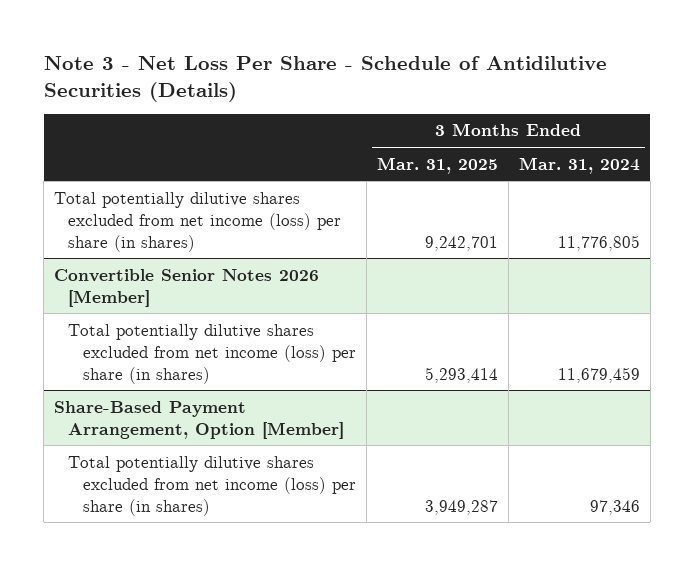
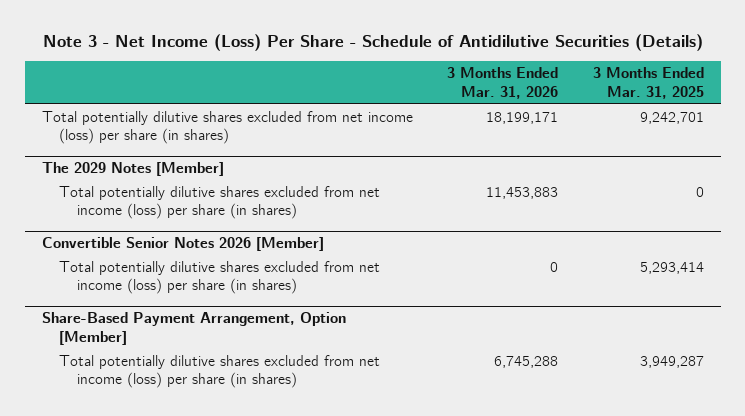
- Note 3 - Net Loss Per Share - Schedule of Antidilutive Securities (Details)
+ Note 3 - Net Income (Loss) Per Share - Schedule of Antidilutive Securities (Details)
- | 3 Months Ended Mar. 31, 2025 | 3 Months Ended Mar. 31, 2024
+ | 3 Months Ended Mar. 31, 2026 | 3 Months Ended Mar. 31, 2025
+ The 2029 Notes [Member]
+ Total potentially dilutive shares excluded from net income (loss) per share (in shares) | 11,453,883 | 0

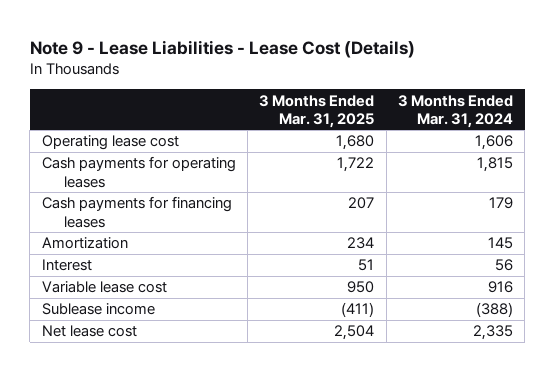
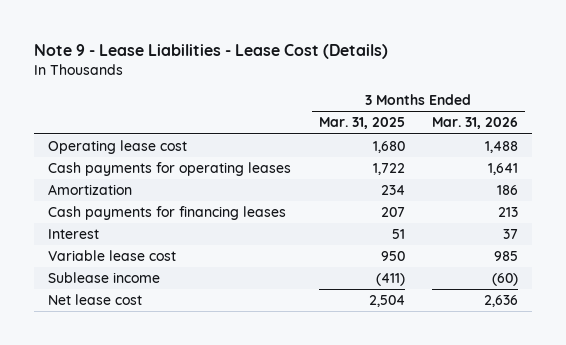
- | 3 Months Ended Mar. 31, 2025 | 3 Months Ended Mar. 31, 2024
+ | 3 Months Ended Mar. 31, 2025 | 3 Months Ended Mar. 31, 2026
moved down: Cash payments for financing leases | 207 | 213

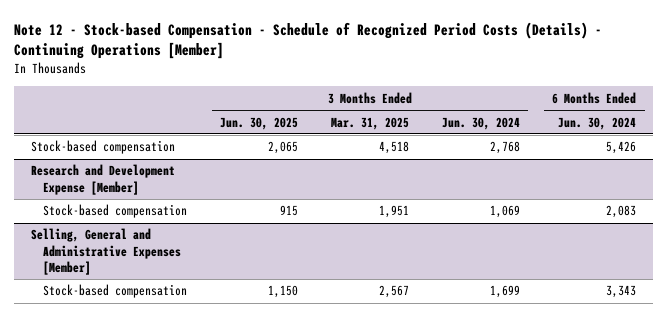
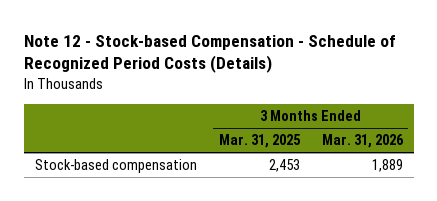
- Note 12 - Stock-based Compensation - Schedule of Recognized Period Costs (Details) - Continuing Operations [Member]
+ Note 12 - Stock-based Compensation - Schedule of Recognized Period Costs (Details)
- | 3 Months Ended Jun. 30, 2025 | 3 Months Ended Mar. 31, 2025 | 3 Months Ended Jun. 30, 2024 | 6 Months Ended Jun. 30, 2024
+ | 3 Months Ended Mar. 31, 2025 | 3 Months Ended Mar. 31, 2026
- Stock-based compensation | 2,065 | 4,518 | 2,768 | 5,426
- Research and Development Expense [Member]
- Stock-based compensation | 915 | 1,951 | 1,069 | 2,083
- Selling, General and Administrative Expenses [Member]
- Stock-based compensation | 1,150 | 2,567 | 1,699 | 3,343
+ Stock-based compensation | 2,453 | 1,889

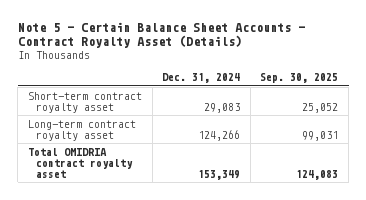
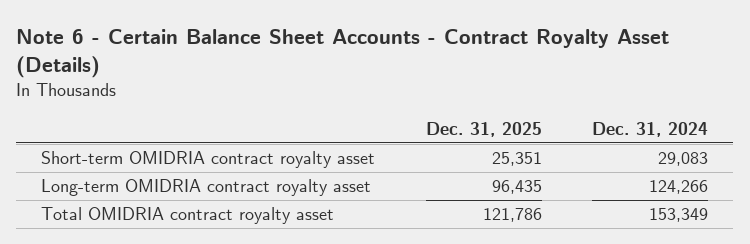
- Note 5 - Certain Balance Sheet Accounts - Contract Royalty Asset (Details)
+ Note 6 - Certain Balance Sheet Accounts - Contract Royalty Asset (Details)
- | Dec. 31, 2024 | Sep. 30, 2025
+ | Dec. 31, 2025 | Dec. 31, 2024
- Short-term contract royalty asset | 29,083 | 25,052
- Long-term contract royalty asset | 124,266 | 99,031
+ Short-term OMIDRIA contract royalty asset | 25,351 | 29,083
+ Long-term OMIDRIA contract royalty asset | 96,435 | 124,266

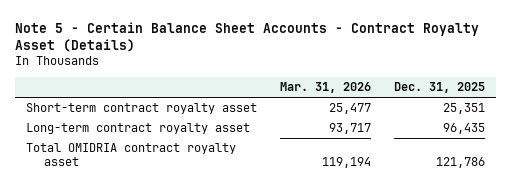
- Note 6 - Certain Balance Sheet Accounts - Contract Royalty Asset (Details)
+ Note 5 - Certain Balance Sheet Accounts - Contract Royalty Asset (Details)
- | Dec. 31, 2025 | Dec. 31, 2024
+ | Mar. 31, 2026 | Dec. 31, 2025
- Short-term OMIDRIA contract royalty asset | 25,351 | 29,083
- Long-term OMIDRIA contract royalty asset | 96,435 | 124,266
+ Short-term contract royalty asset | 25,477 | 25,351
+ Long-term contract royalty asset | 93,717 | 96,435

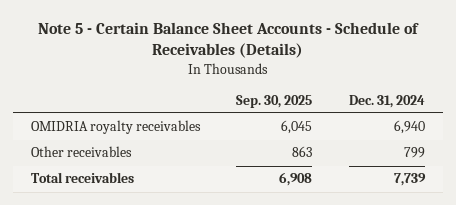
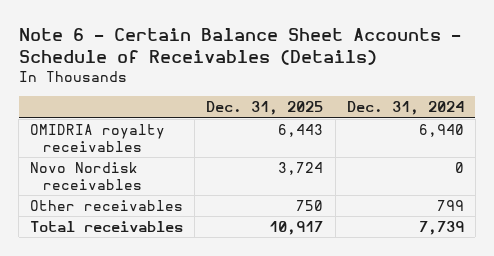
- Note 5 - Certain Balance Sheet Accounts - Schedule of Receivables (Details)
+ Note 6 - Certain Balance Sheet Accounts - Schedule of Receivables (Details)
- | Sep. 30, 2025 | Dec. 31, 2024
+ | Dec. 31, 2025 | Dec. 31, 2024
+ Novo Nordisk receivables | 3,724 | 0

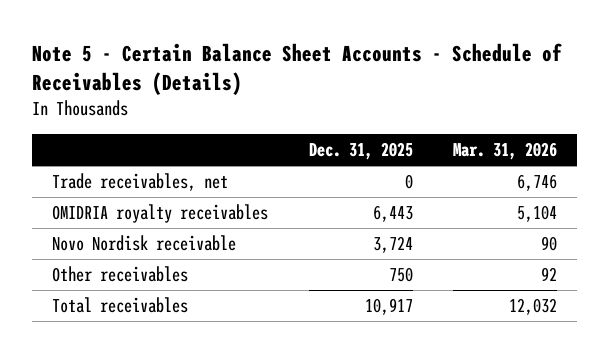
- Note 6 - Certain Balance Sheet Accounts - Schedule of Receivables (Details)
+ Note 5 - Certain Balance Sheet Accounts - Schedule of Receivables (Details)
- | Dec. 31, 2025 | Dec. 31, 2024
+ | Dec. 31, 2025 | Mar. 31, 2026
+ Trade receivables, net | 0 | 6,746
- Novo Nordisk receivables | 3,724 | 0
+ Novo Nordisk receivable | 3,724 | 90

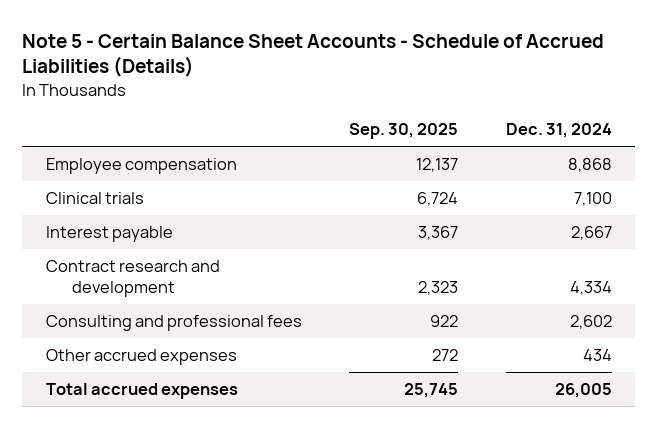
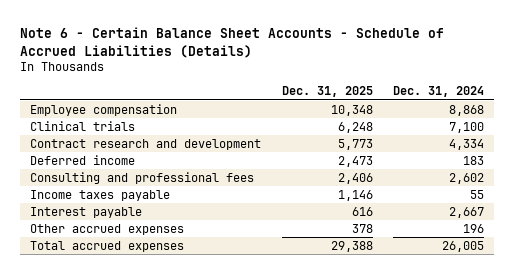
- Note 5 - Certain Balance Sheet Accounts - Schedule of Accrued Liabilities (Details)
+ Note 6 - Certain Balance Sheet Accounts - Schedule of Accrued Liabilities (Details)
- | Sep. 30, 2025 | Dec. 31, 2024
+ | Dec. 31, 2025 | Dec. 31, 2024
+ Deferred income | 2,473 | 183
- Other accrued expenses | 272 | 434
+ Income taxes payable | 1,146 | 55
moved down: Interest payable | 616 | 2,667
+ Other accrued expenses | 378 | 196

